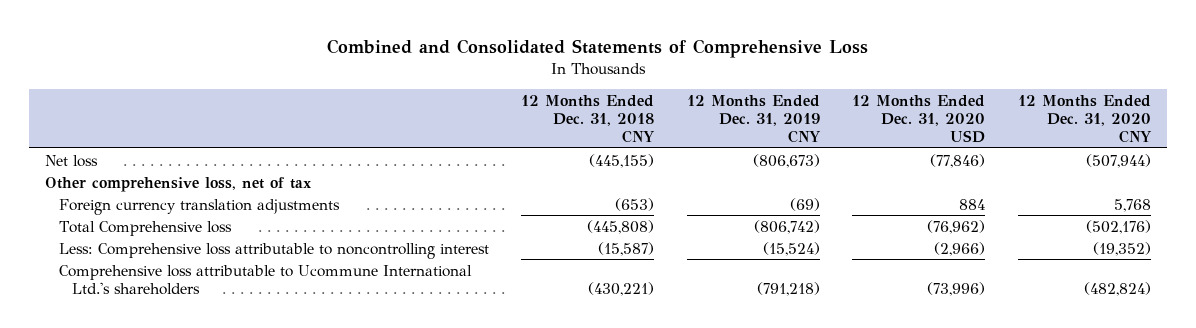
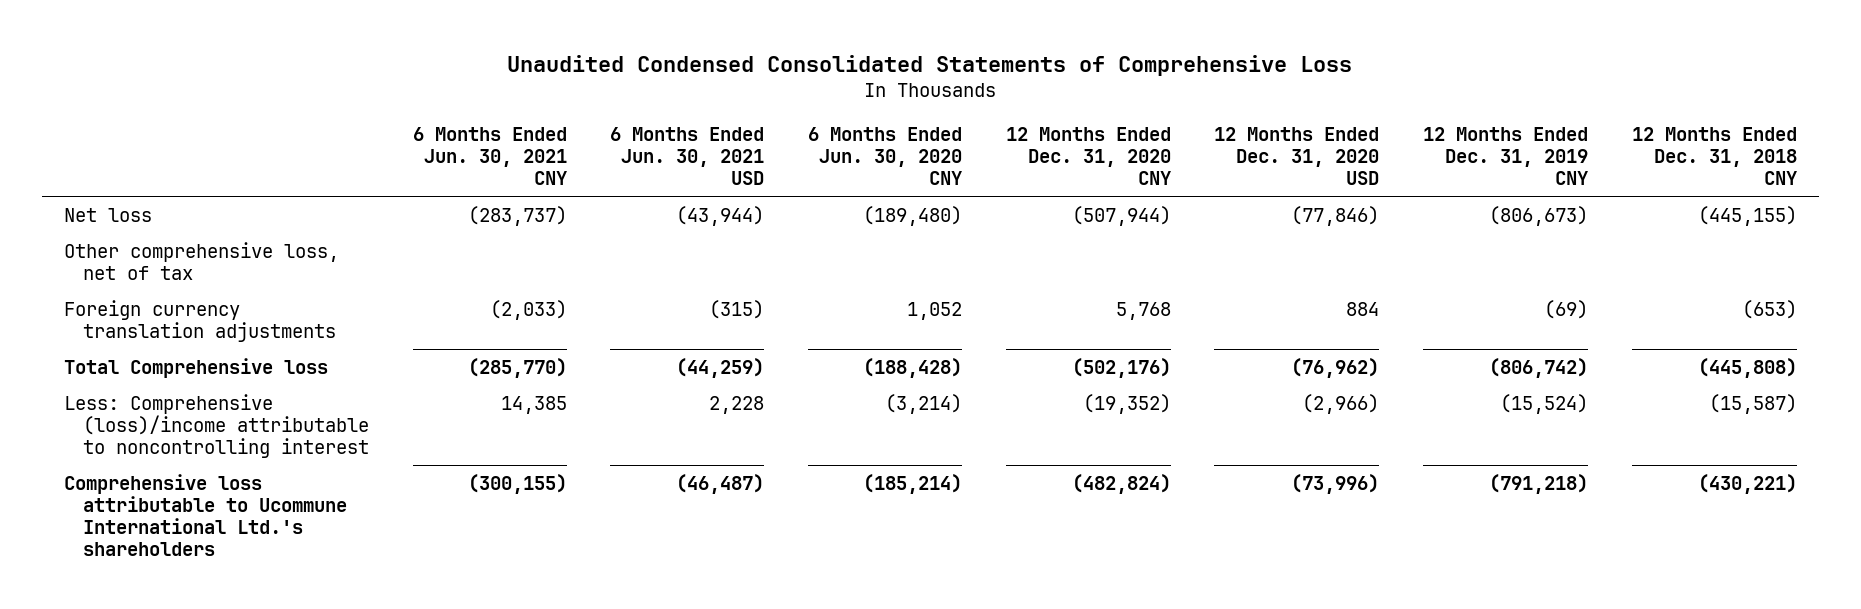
- Combined and Consolidated Statements of Comprehensive Loss
+ Unaudited Condensed Consolidated Statements of Comprehensive Loss
- | 12 Months Ended Dec. 31, 2018 CNY | 12 Months Ended Dec. 31, 2019 CNY | 12 Months Ended Dec. 31, 2020 USD | 12 Months Ended Dec. 31, 2020 CNY
+ | 6 Months Ended Jun. 30, 2021 CNY | 6 Months Ended Jun. 30, 2021 USD | 6 Months Ended Jun. 30, 2020 CNY | 12 Months Ended Dec. 31, 2020 CNY | 12 Months Ended Dec. 31, 2020 USD | 12 Months Ended Dec. 31, 2019 CNY | 12 Months Ended Dec. 31, 2018 CNY
- Less: Comprehensive loss attributable to noncontrolling interest | (15,587) | (15,524) | (2,966) | (19,352)
+ Less: Comprehensive (loss)/income attributable to noncontrolling interest | 14,385 | 2,228 | (3,214) | (19,352) | (2,966) | (15,524) | (15,587)

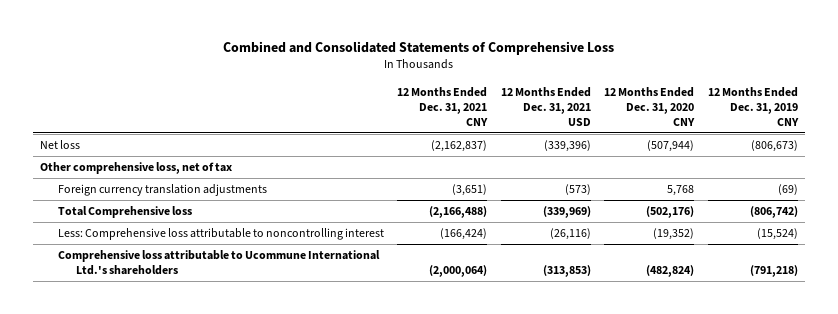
- Unaudited Condensed Consolidated Statements of Comprehensive Loss
+ Combined and Consolidated Statements of Comprehensive Loss
- | 6 Months Ended Jun. 30, 2021 CNY | 6 Months Ended Jun. 30, 2021 USD | 6 Months Ended Jun. 30, 2020 CNY | 12 Months Ended Dec. 31, 2020 CNY | 12 Months Ended Dec. 31, 2020 USD | 12 Months Ended Dec. 31, 2019 CNY | 12 Months Ended Dec. 31, 2018 CNY
+ | 12 Months Ended Dec. 31, 2021 CNY | 12 Months Ended Dec. 31, 2021 USD | 12 Months Ended Dec. 31, 2020 CNY | 12 Months Ended Dec. 31, 2019 CNY
- Less: Comprehensive (loss)/income attributable to noncontrolling interest | 14,385 | 2,228 | (3,214) | (19,352) | (2,966) | (15,524) | (15,587)
+ Less: Comprehensive loss attributable to noncontrolling interest | (166,424) | (26,116) | (19,352) | (15,524)

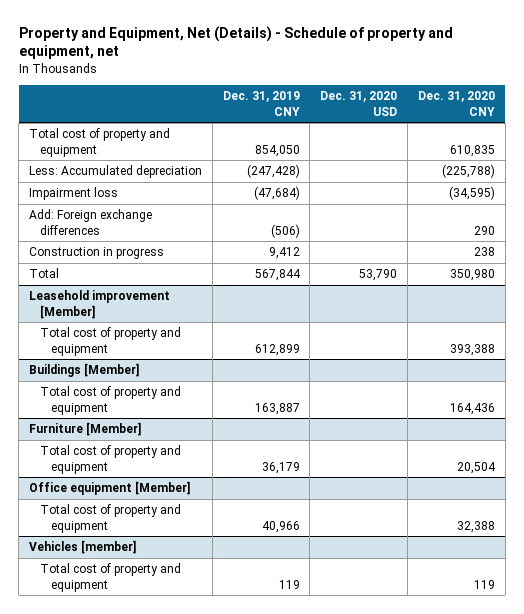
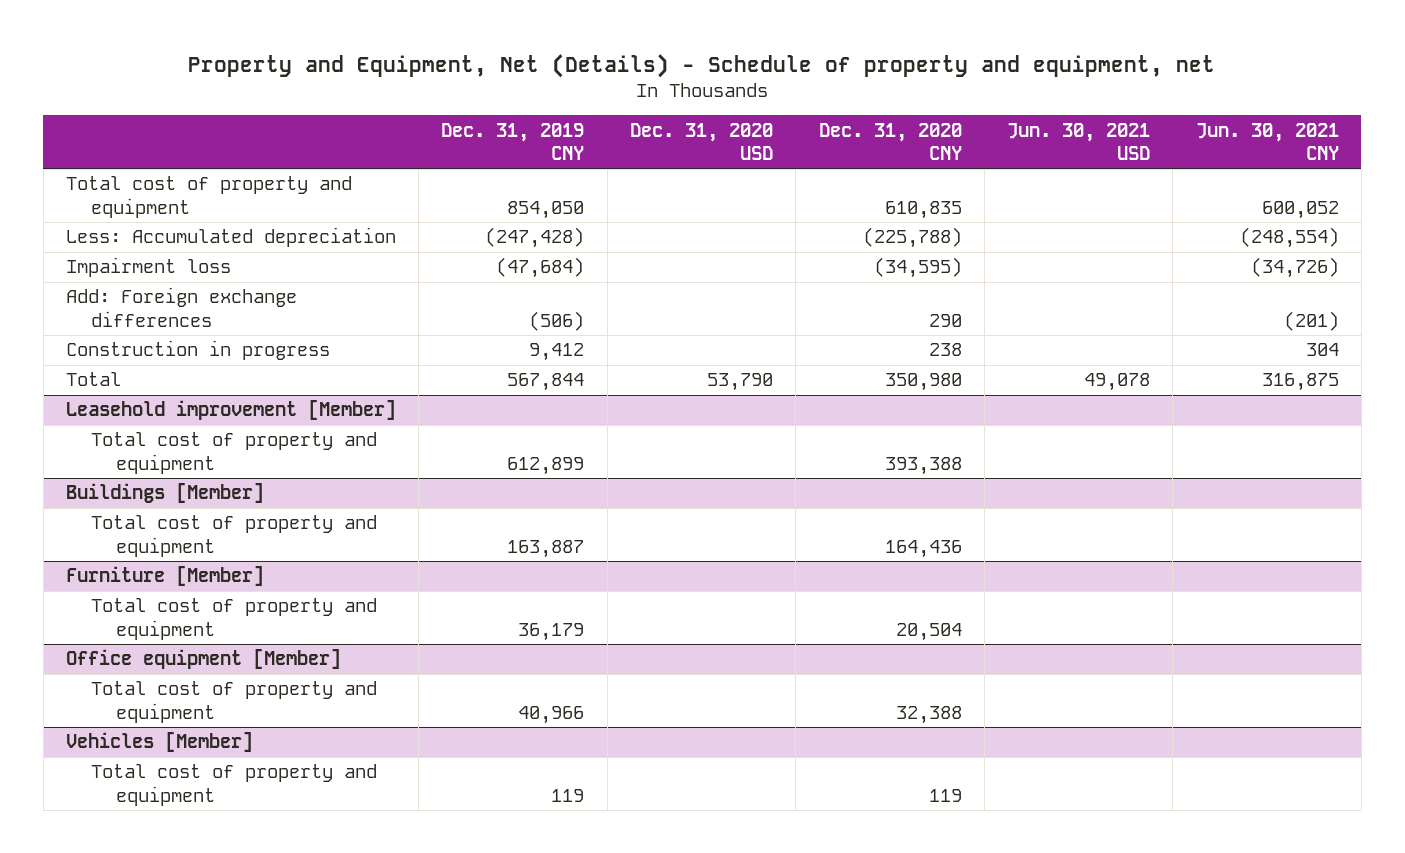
- | Dec. 31, 2019 CNY | Dec. 31, 2020 USD | Dec. 31, 2020 CNY
+ | Dec. 31, 2019 CNY | Dec. 31, 2020 USD | Dec. 31, 2020 CNY | Jun. 30, 2021 USD | Jun. 30, 2021 CNY
- Vehicles [member]
+ Vehicles [Member]

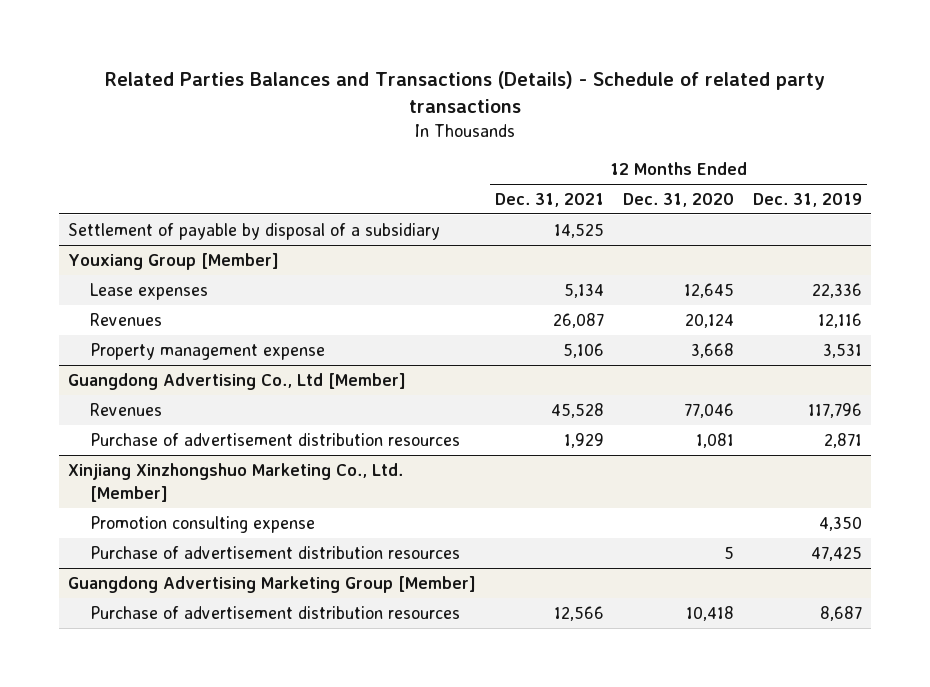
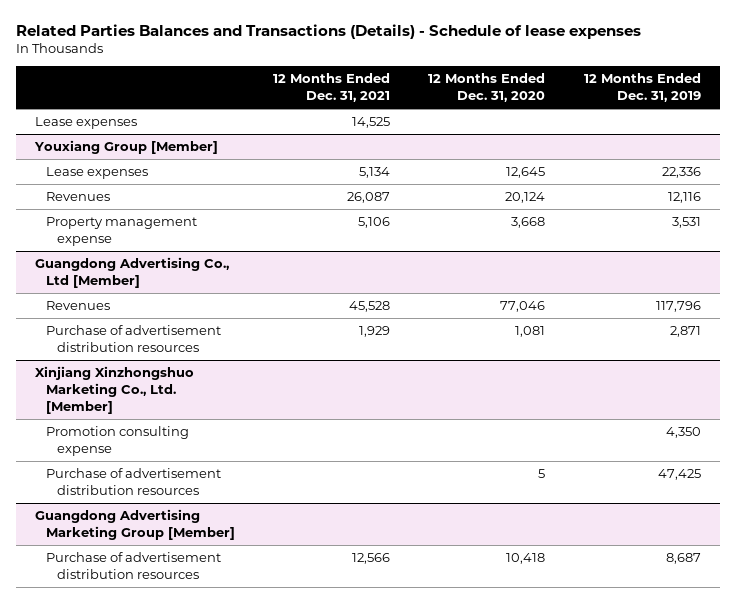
- Related Parties Balances and Transactions (Details) - Schedule of related party transactions
+ Related Parties Balances and Transactions (Details) - Schedule of lease expenses
- Settlement of payable by disposal of a subsidiary | 14,525 | |
+ Lease expenses | 14,525 | |

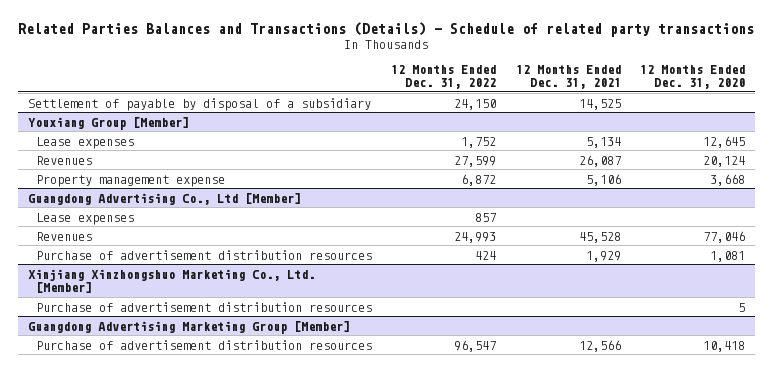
- Related Parties Balances and Transactions (Details) - Schedule of lease expenses
+ Related Parties Balances and Transactions (Details) - Schedule of related party transactions
- | 12 Months Ended Dec. 31, 2021 | 12 Months Ended Dec. 31, 2020 | 12 Months Ended Dec. 31, 2019
+ | 12 Months Ended Dec. 31, 2022 | 12 Months Ended Dec. 31, 2021 | 12 Months Ended Dec. 31, 2020
- Lease expenses | 14,525 | |
+ Settlement of payable by disposal of a subsidiary | 24,150 | 14,525 |
@ Guangdong Advertising Co., Ltd [Member]
+ Lease expenses | 857 | |
@ Xinjiang Xinzhongshuo Marketing Co., Ltd. [Member]
- Promotion consulting expense | | | 4,350

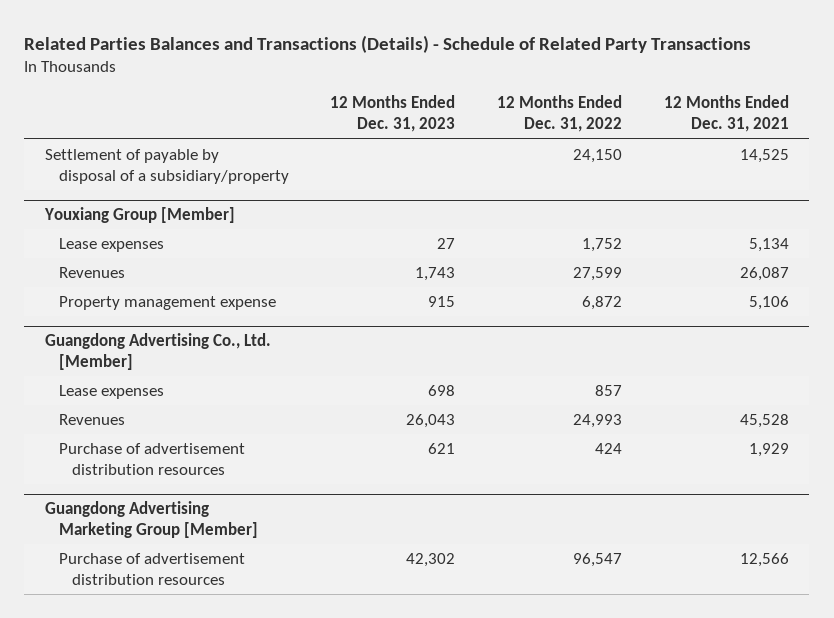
- Related Parties Balances and Transactions (Details) - Schedule of related party transactions
+ Related Parties Balances and Transactions (Details) - Schedule of Related Party Transactions
- | 12 Months Ended Dec. 31, 2022 | 12 Months Ended Dec. 31, 2021 | 12 Months Ended Dec. 31, 2020
+ | 12 Months Ended Dec. 31, 2023 | 12 Months Ended Dec. 31, 2022 | 12 Months Ended Dec. 31, 2021
- Settlement of payable by disposal of a subsidiary | 24,150 | 14,525 |
+ Settlement of payable by disposal of a subsidiary/property | | 24,150 | 14,525
- Guangdong Advertising Co., Ltd [Member]
+ Guangdong Advertising Co., Ltd. [Member]
- Xinjiang Xinzhongshuo Marketing Co., Ltd. [Member]
- Purchase of advertisement distribution resources | | | 5

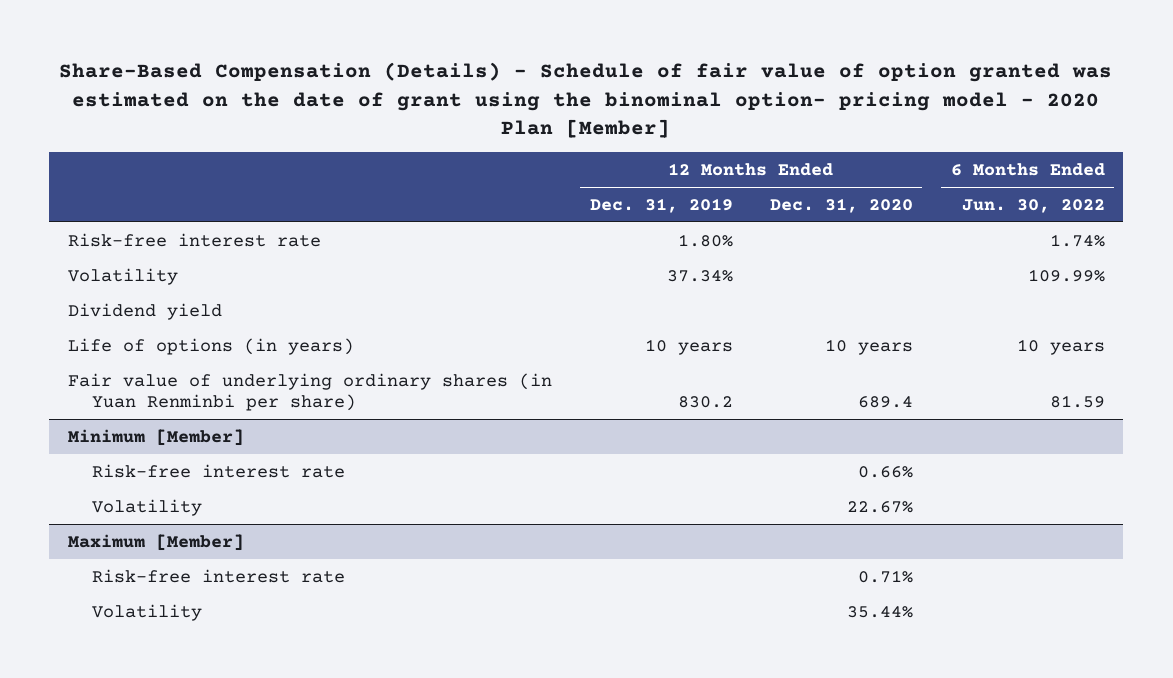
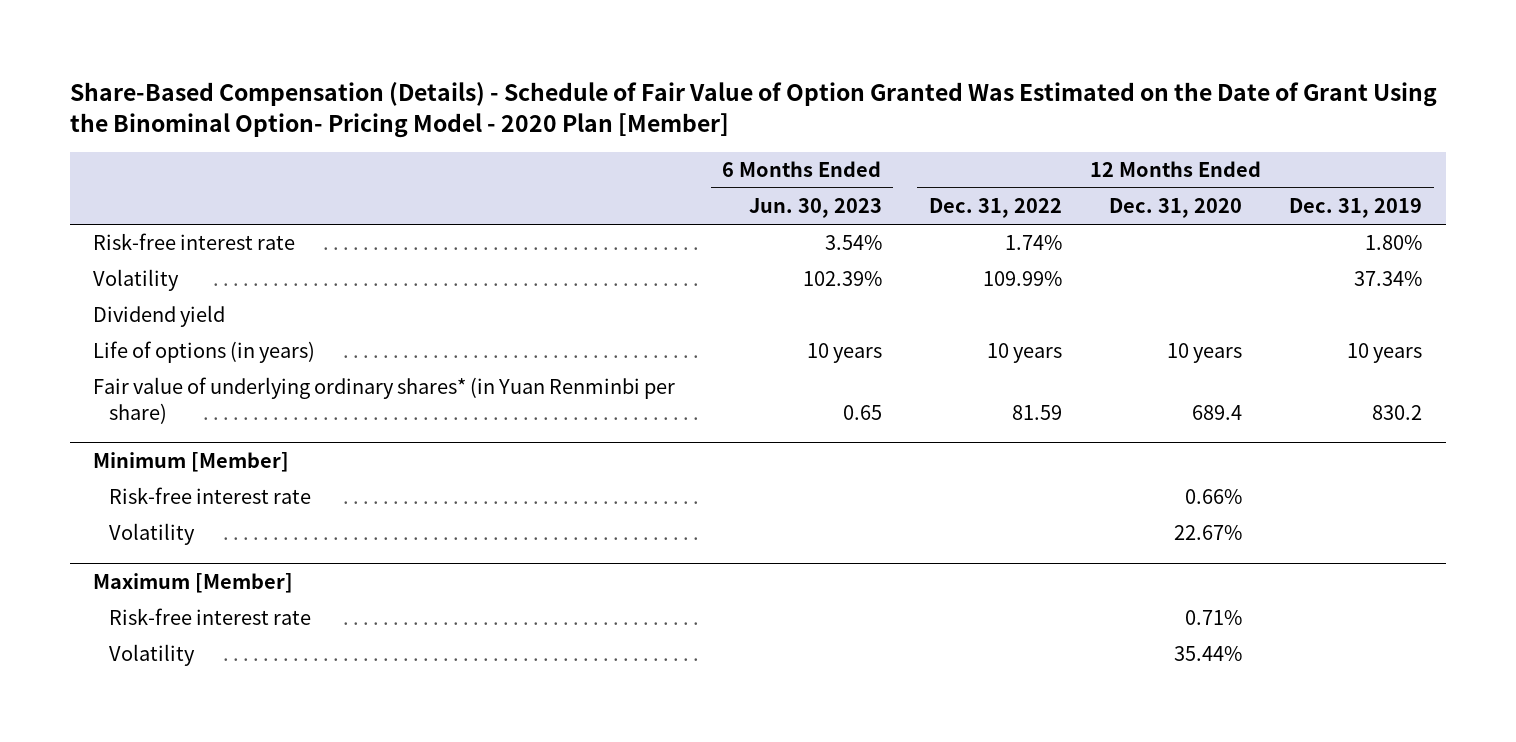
- Share-Based Compensation (Details) - Schedule of fair value of option granted was estimated on the date of grant using the binominal option- pricing model - 2020 Plan [Member]
+ Share-Based Compensation (Details) - Schedule of Fair Value of Option Granted Was Estimated on the Date of Grant Using the Binominal Option- Pricing Model - 2020 Plan [Member]
- | 12 Months Ended Dec. 31, 2019 | 12 Months Ended Dec. 31, 2020 | 6 Months Ended Jun. 30, 2022
+ | 6 Months Ended Jun. 30, 2023 | 12 Months Ended Dec. 31, 2022 | 12 Months Ended Dec. 31, 2020 | 12 Months Ended Dec. 31, 2019
- Fair value of underlying ordinary shares (in Yuan Renminbi per share) | 830.2 | 689.4 | 81.59
+ Fair value of underlying ordinary shares* (in Yuan Renminbi per share) | 0.65 | 81.59 | 689.4 | 830.2

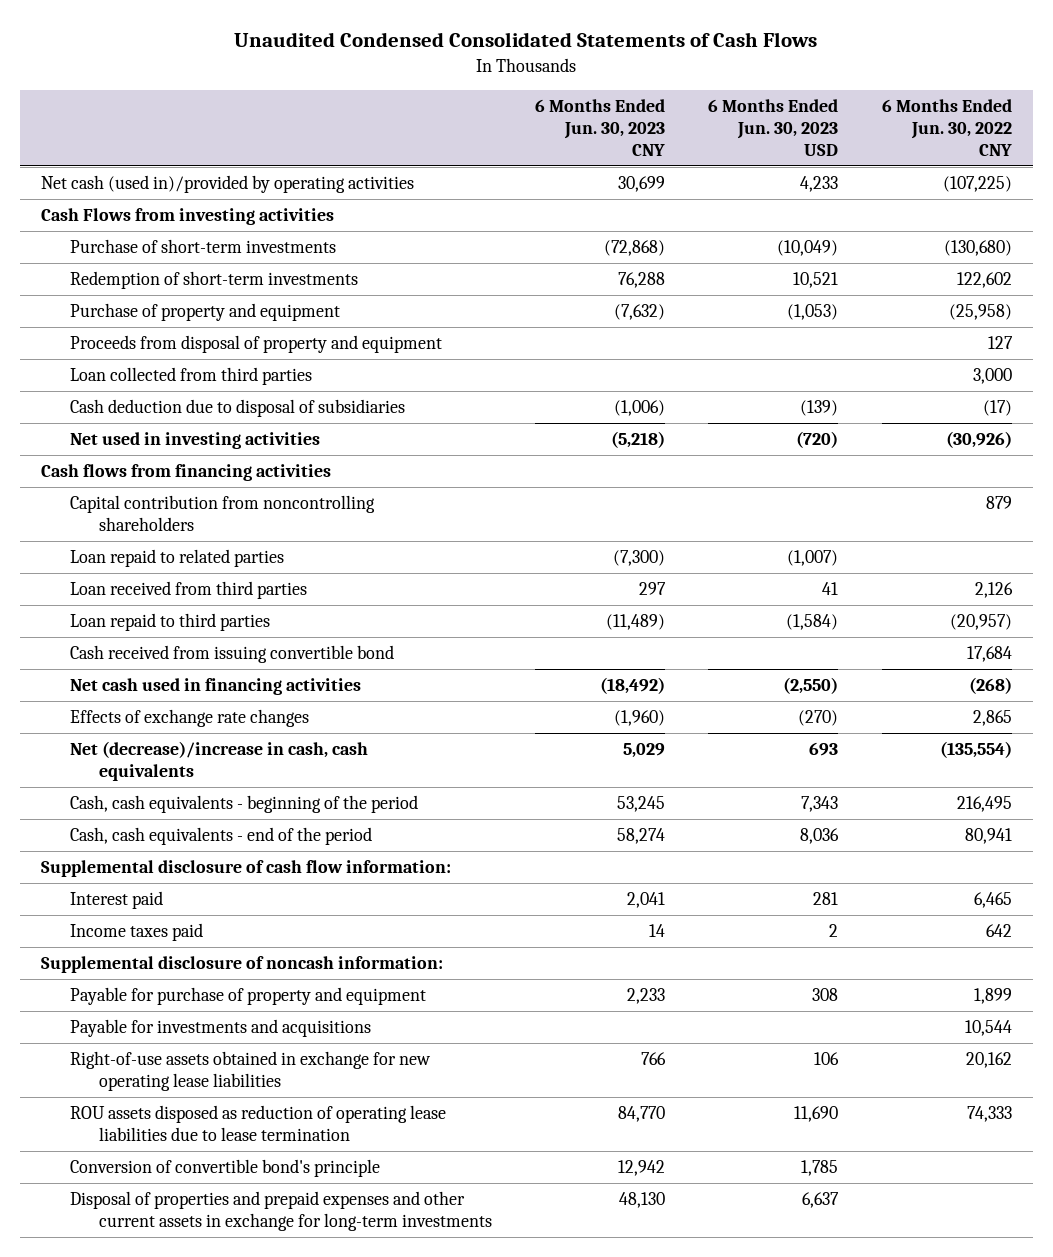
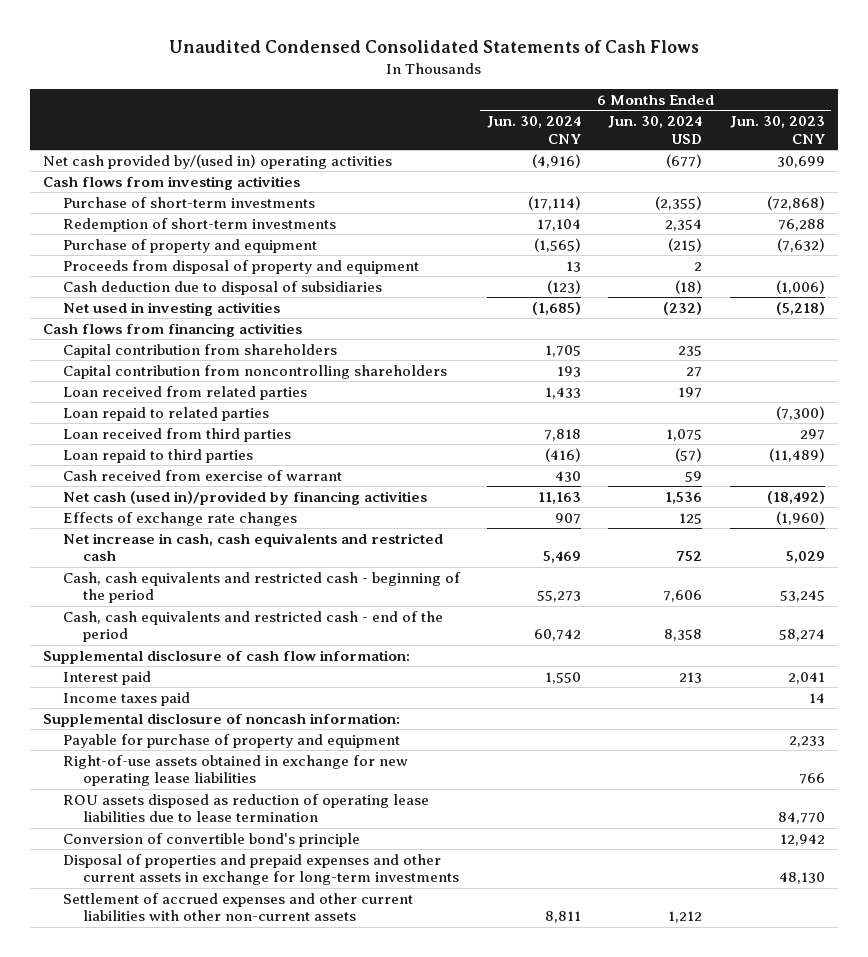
- | 6 Months Ended Jun. 30, 2023 CNY | 6 Months Ended Jun. 30, 2023 USD | 6 Months Ended Jun. 30, 2022 CNY
+ | 6 Months Ended Jun. 30, 2024 CNY | 6 Months Ended Jun. 30, 2024 USD | 6 Months Ended Jun. 30, 2023 CNY
- Net cash (used in)/provided by operating activities | 30,699 | 4,233 | (107,225)
- Cash Flows from investing activities
+ Net cash provided by/(used in) operating activities | (4,916) | (677) | 30,699
+ Cash flows from investing activities
- Loan collected from third parties | | | 3,000
+ Capital contribution from shareholders | 1,705 | 235 |
+ Loan received from related parties | 1,433 | 197 |
- Cash received from issuing convertible bond | | | 17,684
- Net cash used in financing activities | (18,492) | (2,550) | (268)
+ Cash received from exercise of warrant | 430 | 59 |
+ Net cash (used in)/provided by financing activities | 11,163 | 1,536 | (18,492)
- Net (decrease)/increase in cash, cash equivalents | 5,029 | 693 | (135,554)
- Cash, cash equivalents - beginning of the period | 53,245 | 7,343 | 216,495
- Cash, cash equivalents - end of the period | 58,274 | 8,036 | 80,941
+ Net increase in cash, cash equivalents and restricted cash | 5,469 | 752 | 5,029
+ Cash, cash equivalents and restricted cash - beginning of the period | 55,273 | 7,606 | 53,245
+ Cash, cash equivalents and restricted cash - end of the period | 60,742 | 8,358 | 58,274
- Payable for investments and acquisitions | | | 10,544
+ Settlement of accrued expenses and other current liabilities with other non-current assets | 8,811 | 1,212 |

